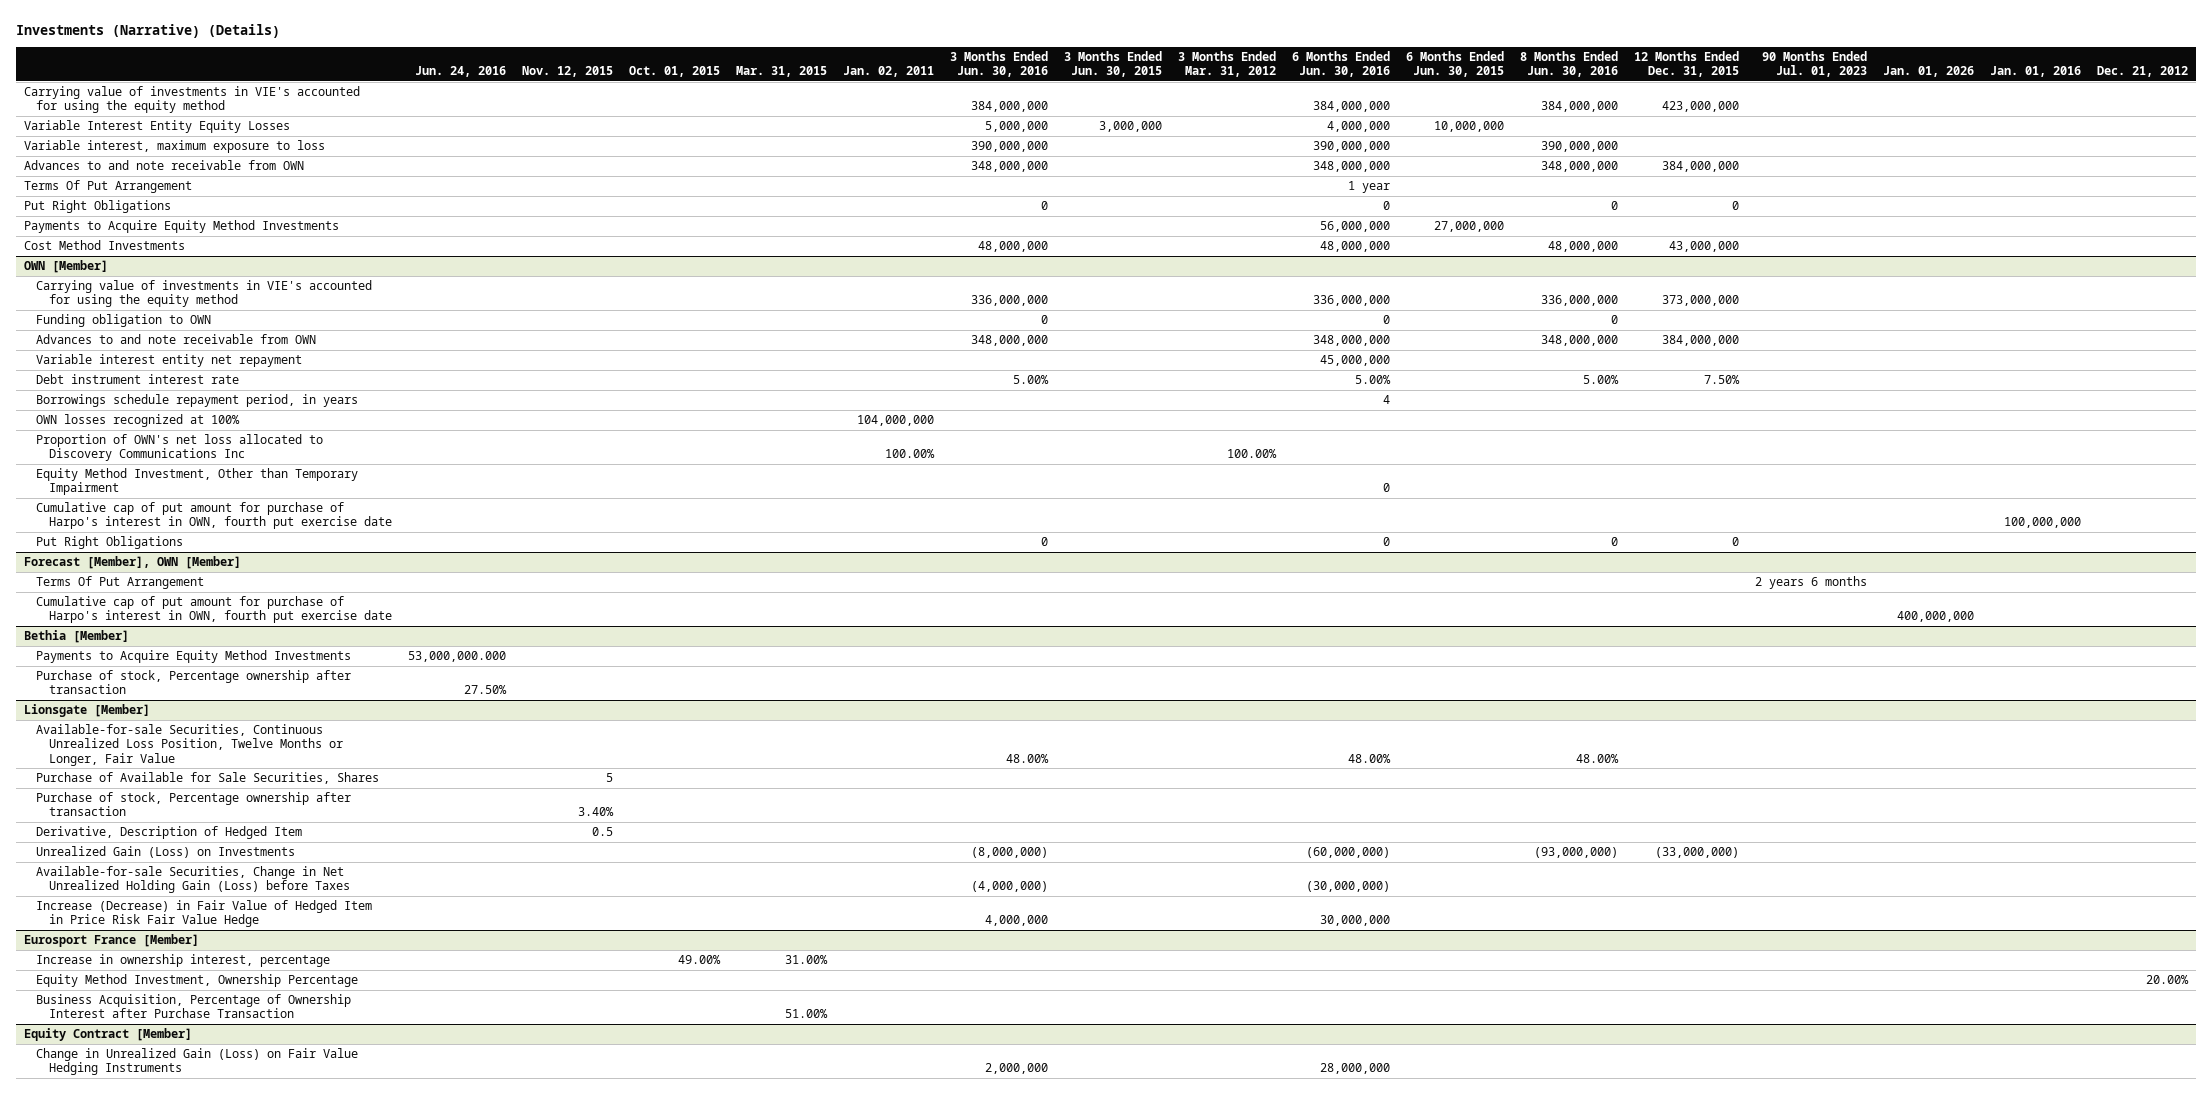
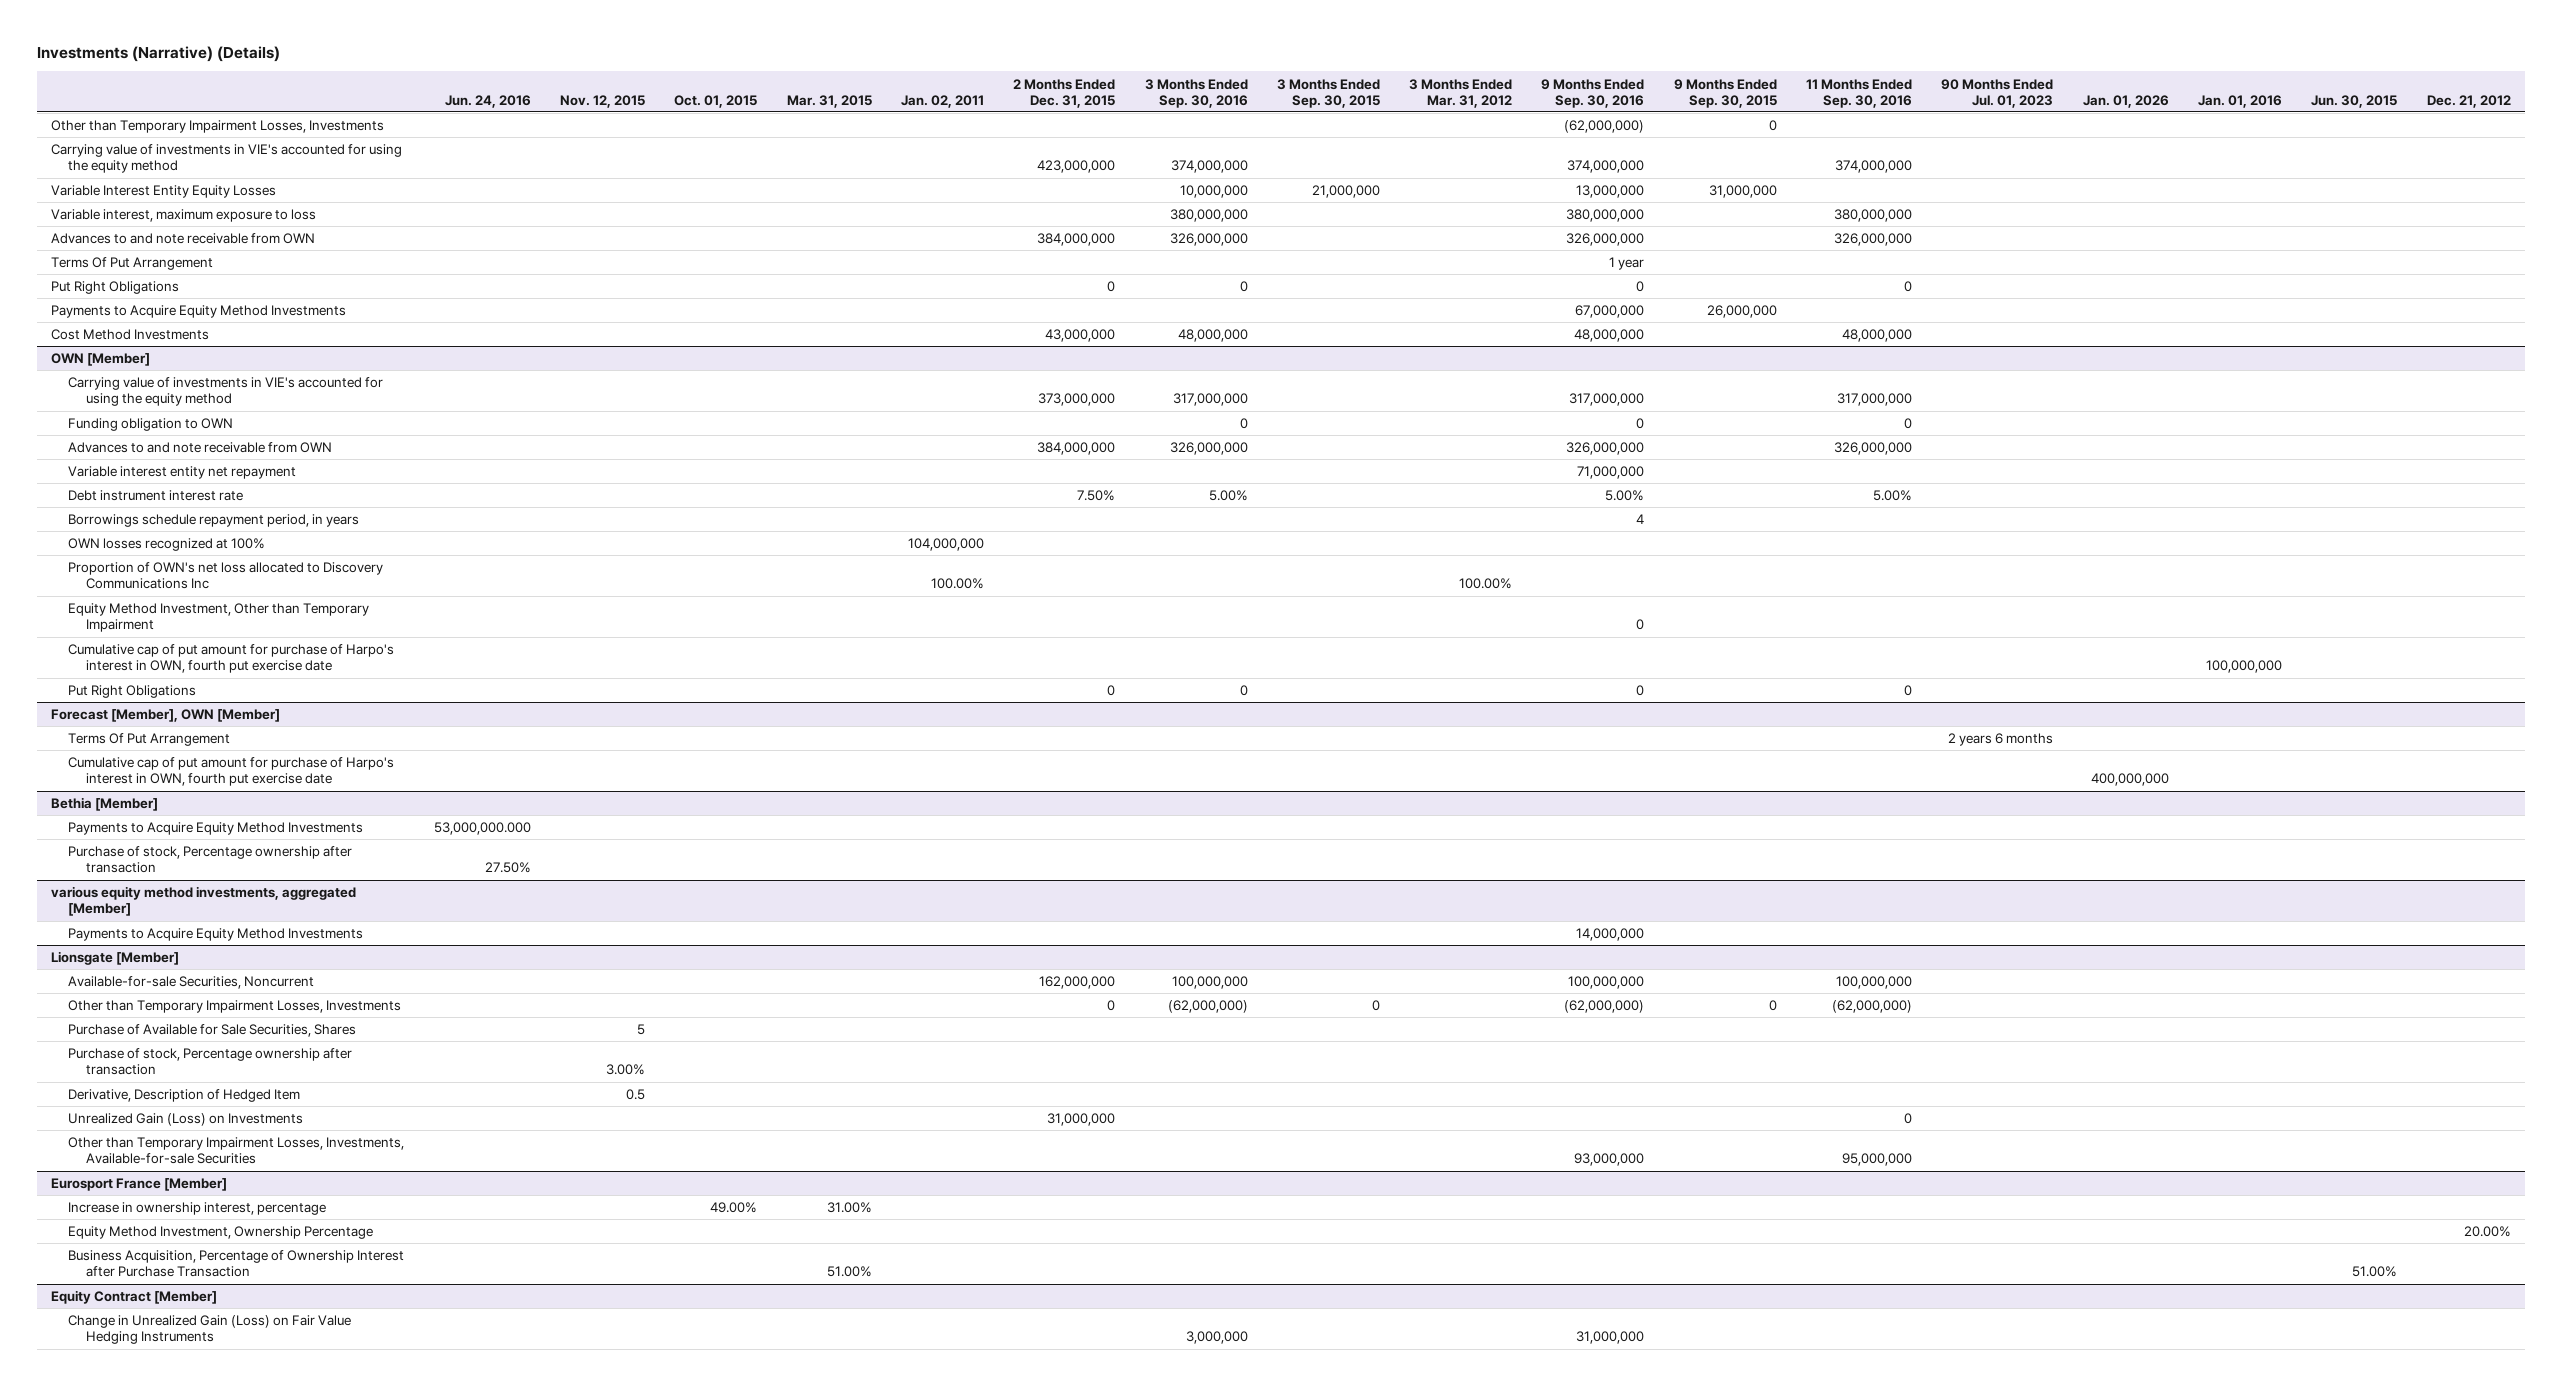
- | Jun. 24, 2016 | Nov. 12, 2015 | Oct. 01, 2015 | Mar. 31, 2015 | Jan. 02, 2011 | 3 Months Ended Jun. 30, 2016 | 3 Months Ended Jun. 30, 2015 | 3 Months Ended Mar. 31, 2012 | 6 Months Ended Jun. 30, 2016 | 6 Months Ended Jun. 30, 2015 | 8 Months Ended Jun. 30, 2016 | 12 Months Ended Dec. 31, 2015 | 90 Months Ended Jul. 01, 2023 | Jan. 01, 2026 | Jan. 01, 2016 | Dec. 21, 2012
+ | Jun. 24, 2016 | Nov. 12, 2015 | Oct. 01, 2015 | Mar. 31, 2015 | Jan. 02, 2011 | 2 Months Ended Dec. 31, 2015 | 3 Months Ended Sep. 30, 2016 | 3 Months Ended Sep. 30, 2015 | 3 Months Ended Mar. 31, 2012 | 9 Months Ended Sep. 30, 2016 | 9 Months Ended Sep. 30, 2015 | 11 Months Ended Sep. 30, 2016 | 90 Months Ended Jul. 01, 2023 | Jan. 01, 2026 | Jan. 01, 2016 | Jun. 30, 2015 | Dec. 21, 2012
+ Other than Temporary Impairment Losses, Investments | | | | | | | | | | (62,000,000) | 0 | | | | | |
+ various equity method investments, aggregated [Member]
+ Payments to Acquire Equity Method Investments | | | | | | | | | | 14,000,000 | | | | | | |
@ Lionsgate [Member]
- Available-for-sale Securities, Continuous Unrealized Loss Position, Twelve Months or Longer, Fair Value | | | | | | 48.00% | | | 48.00% | | 48.00% | | | | |
+ Available-for-sale Securities, Noncurrent | | | | | | 162,000,000 | 100,000,000 | | | 100,000,000 | | 100,000,000 | | | | |
+ Other than Temporary Impairment Losses, Investments | | | | | | 0 | (62,000,000) | 0 | | (62,000,000) | 0 | (62,000,000) | | | | |
- Purchase of stock, Percentage ownership after transaction | | 3.40% | | | | | | | | | | | | | |
+ Purchase of stock, Percentage ownership after transaction | | 3.00% | | | | | | | | | | | | | | |
- Available-for-sale Securities, Change in Net Unrealized Holding Gain (Loss) before Taxes | | | | | | (4,000,000) | | | (30,000,000) | | | | | | |
- Increase (Decrease) in Fair Value of Hedged Item in Price Risk Fair Value Hedge | | | | | | 4,000,000 | | | 30,000,000 | | | | | | |
+ Other than Temporary Impairment Losses, Investments, Available-for-sale Securities | | | | | | | | | | 93,000,000 | | 95,000,000 | | | | |

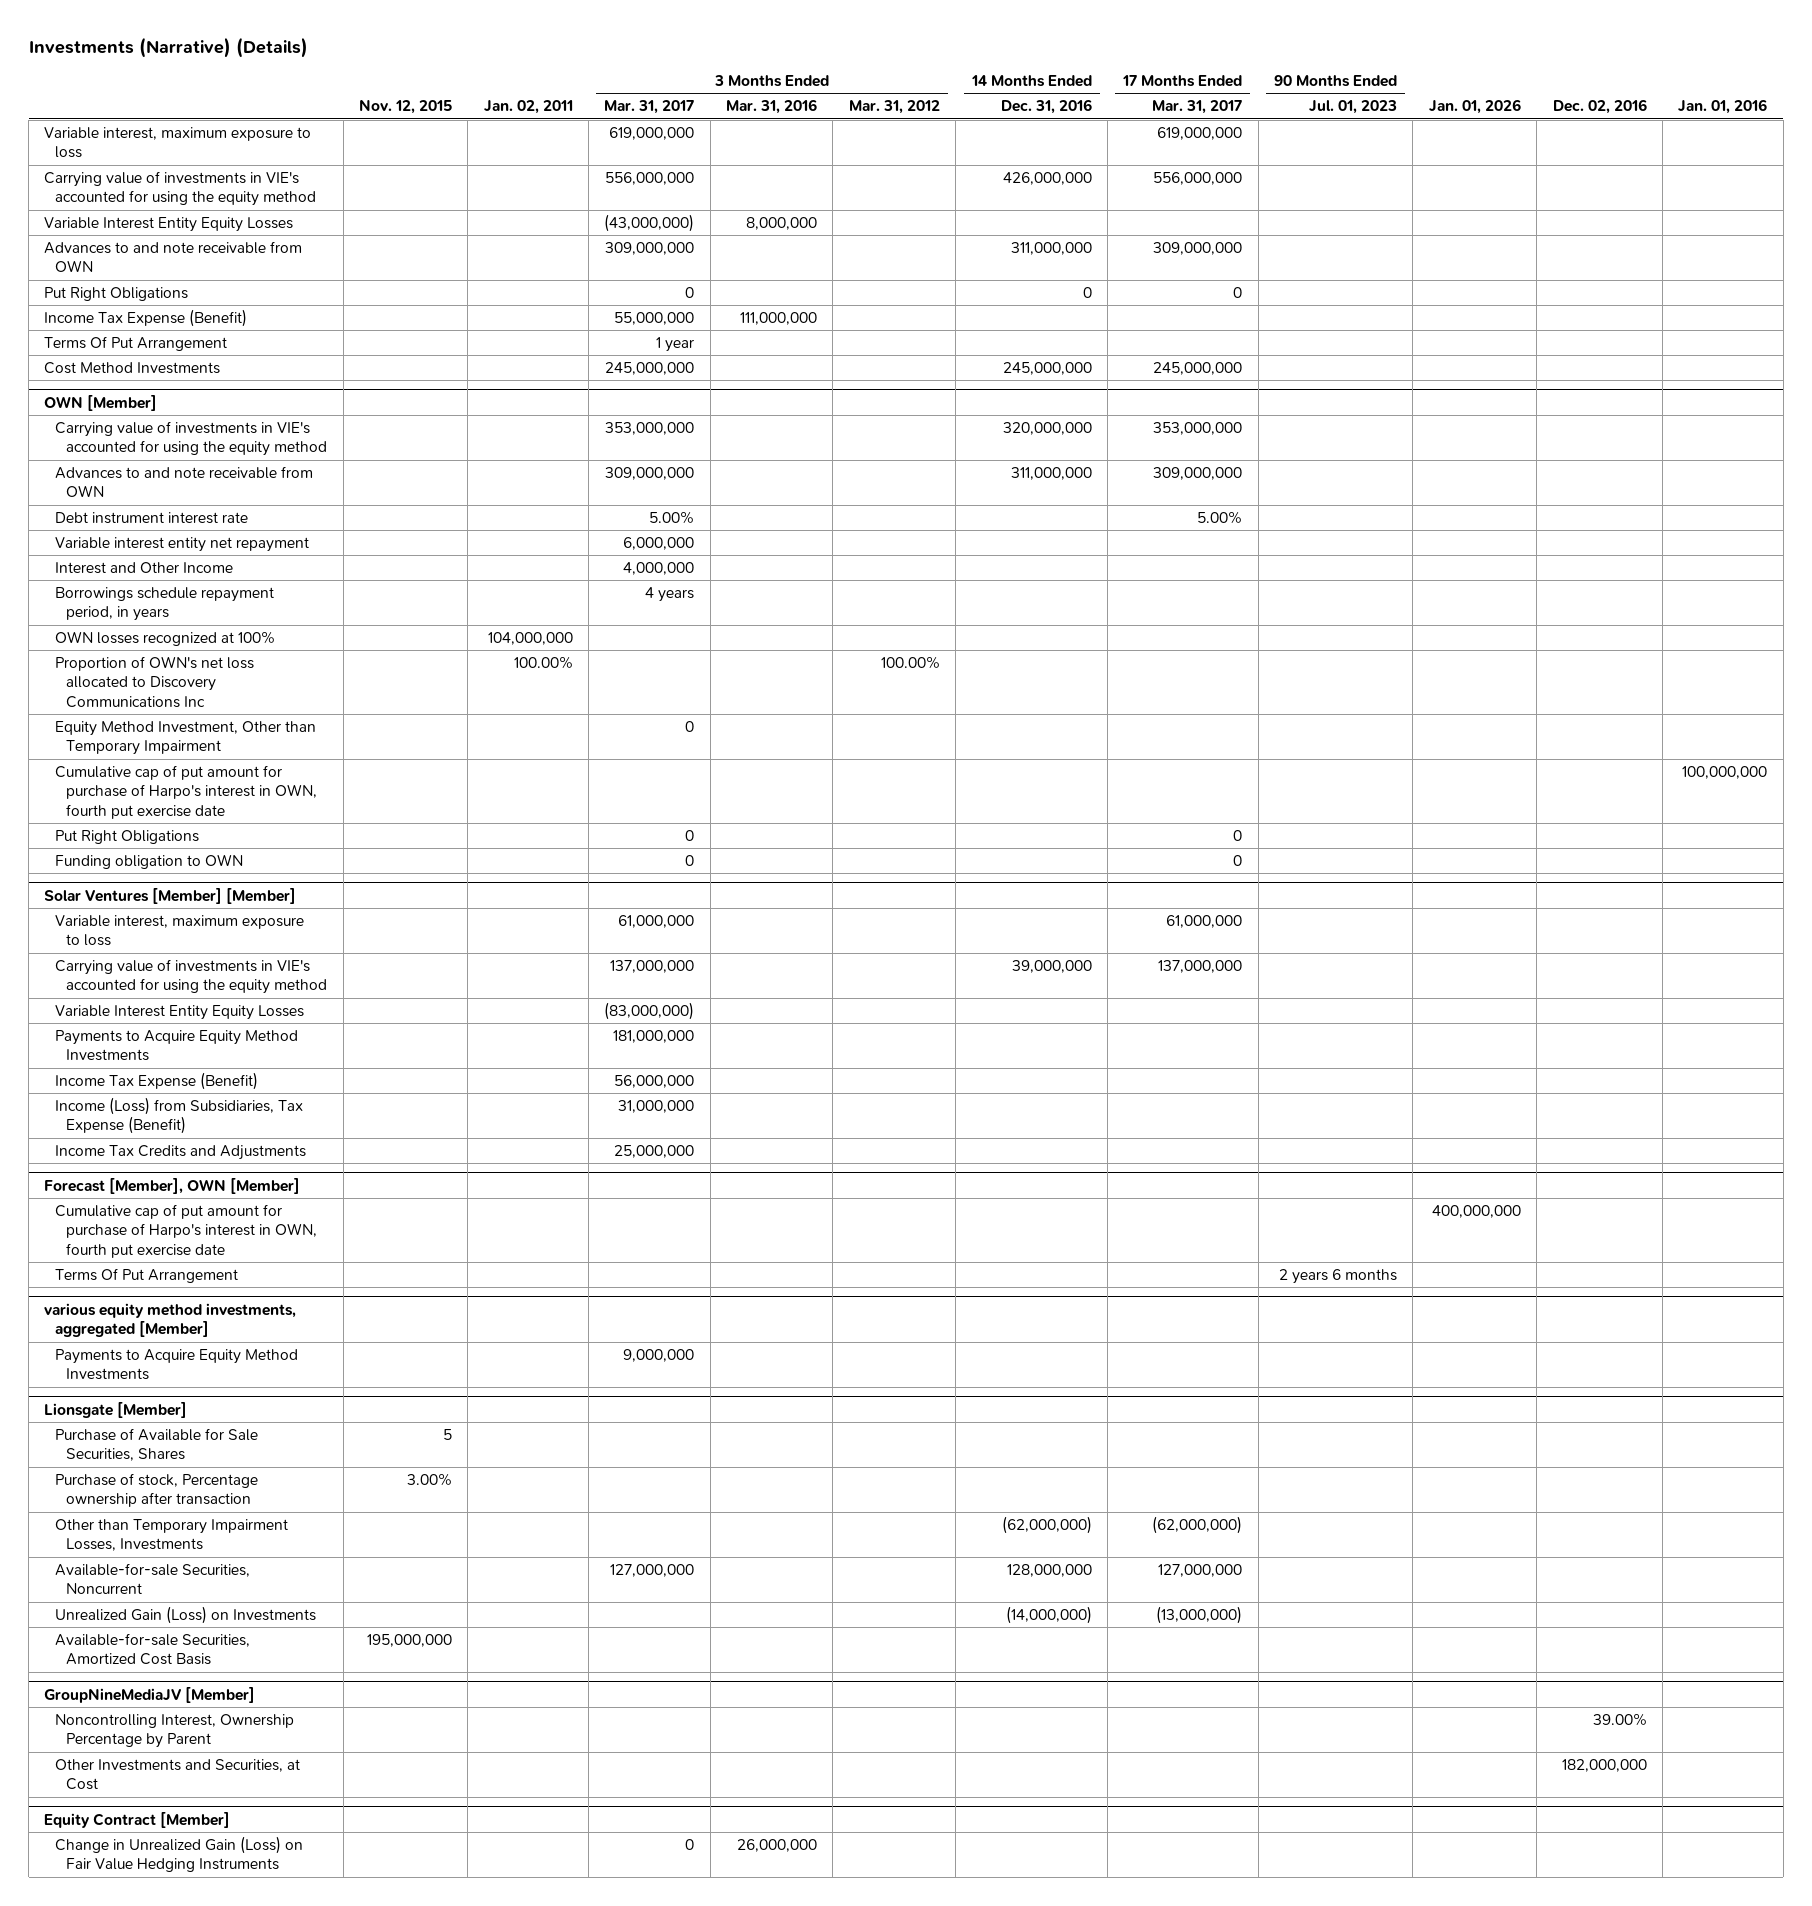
- | Jun. 24, 2016 | Nov. 12, 2015 | Oct. 01, 2015 | Mar. 31, 2015 | Jan. 02, 2011 | 2 Months Ended Dec. 31, 2015 | 3 Months Ended Sep. 30, 2016 | 3 Months Ended Sep. 30, 2015 | 3 Months Ended Mar. 31, 2012 | 9 Months Ended Sep. 30, 2016 | 9 Months Ended Sep. 30, 2015 | 11 Months Ended Sep. 30, 2016 | 90 Months Ended Jul. 01, 2023 | Jan. 01, 2026 | Jan. 01, 2016 | Jun. 30, 2015 | Dec. 21, 2012
+ | Nov. 12, 2015 | Jan. 02, 2011 | 3 Months Ended Mar. 31, 2017 | 3 Months Ended Mar. 31, 2016 | 3 Months Ended Mar. 31, 2012 | 14 Months Ended Dec. 31, 2016 | 17 Months Ended Mar. 31, 2017 | 90 Months Ended Jul. 01, 2023 | Jan. 01, 2026 | Dec. 02, 2016 | Jan. 01, 2016
- Other than Temporary Impairment Losses, Investments | | | | | | | | | | (62,000,000) | 0 | | | | | |
moved up: Variable interest, maximum exposure to loss | | | 619,000,000 | | | | 619,000,000 | | | |
- Payments to Acquire Equity Method Investments | | | | | | | | | | 67,000,000 | 26,000,000 | | | | | |
+ Income Tax Expense (Benefit) | | | 55,000,000 | 111,000,000 | | | | | | |
moved down: Terms Of Put Arrangement | | | 1 year | | | | | | | |
@ OWN [Member]
moved down: Variable interest entity net repayment | | | 6,000,000 | | | | | | | |
+ Interest and Other Income | | | 4,000,000 | | | | | | | |
moved down: Funding obligation to OWN | | | 0 | | | | 0 | | | |
+ Solar Ventures [Member] [Member]
+ Variable interest, maximum exposure to loss | | | 61,000,000 | | | | 61,000,000 | | | |
+ Carrying value of investments in VIE's accounted for using the equity method | | | 137,000,000 | | | 39,000,000 | 137,000,000 | | | |
+ Variable Interest Entity Equity Losses | | | (83,000,000) | | | | | | | |
+ Payments to Acquire Equity Method Investments | | | 181,000,000 | | | | | | | |
+ Income Tax Expense (Benefit) | | | 56,000,000 | | | | | | | |
+ Income (Loss) from Subsidiaries, Tax Expense (Benefit) | | | 31,000,000 | | | | | | | |
+ Income Tax Credits and Adjustments | | | 25,000,000 | | | | | | | |
- Bethia [Member]
- Payments to Acquire Equity Method Investments | 53,000,000.000 | | | | | | | | | | | | | | | |
- Purchase of stock, Percentage ownership after transaction | 27.50% | | | | | | | | | | | | | | | |
@ Forecast [Member], OWN [Member]
moved down: Terms Of Put Arrangement | | | | | | | | 2 years 6 months | | |
@ Lionsgate [Member]
- Derivative, Description of Hedged Item | | 0.5 | | | | | | | | | | | | | | |
moved down: Other than Temporary Impairment Losses, Investments | | | | | | (62,000,000) | (62,000,000) | | | |
moved down: Available-for-sale Securities, Noncurrent | | | 127,000,000 | | | 128,000,000 | 127,000,000 | | | |
- Other than Temporary Impairment Losses, Investments, Available-for-sale Securities | | | | | | | | | | 93,000,000 | | 95,000,000 | | | | |
- Eurosport France [Member]
- Increase in ownership interest, percentage | | | 49.00% | 31.00% | | | | | | | | | | | | |
- Equity Method Investment, Ownership Percentage | | | | | | | | | | | | | | | | | 20.00%
- Business Acquisition, Percentage of Ownership Interest after Purchase Transaction | | | | 51.00% | | | | | | | | | | | | 51.00% |
@ Lionsgate [Member]
+ Available-for-sale Securities, Amortized Cost Basis | 195,000,000 | | | | | | | | | |
+ GroupNineMediaJV [Member]
+ Noncontrolling Interest, Ownership Percentage by Parent | | | | | | | | | | 39.00% |
+ Other Investments and Securities, at Cost | | | | | | | | | | 182,000,000 |

